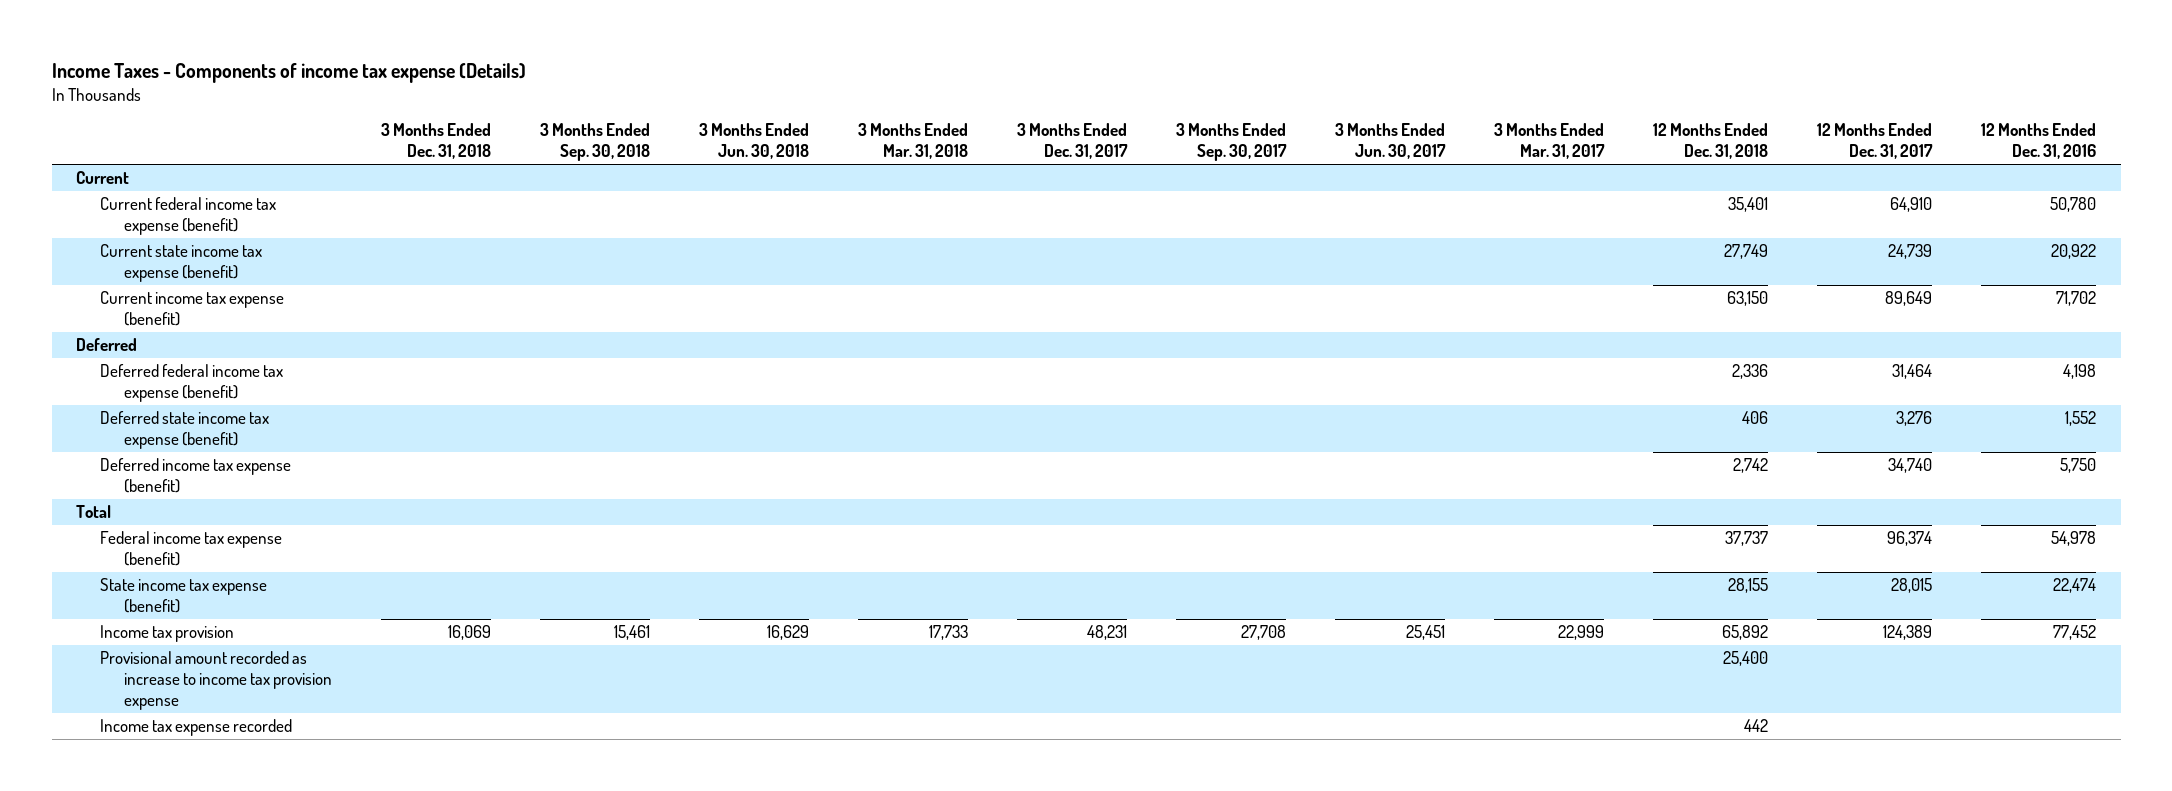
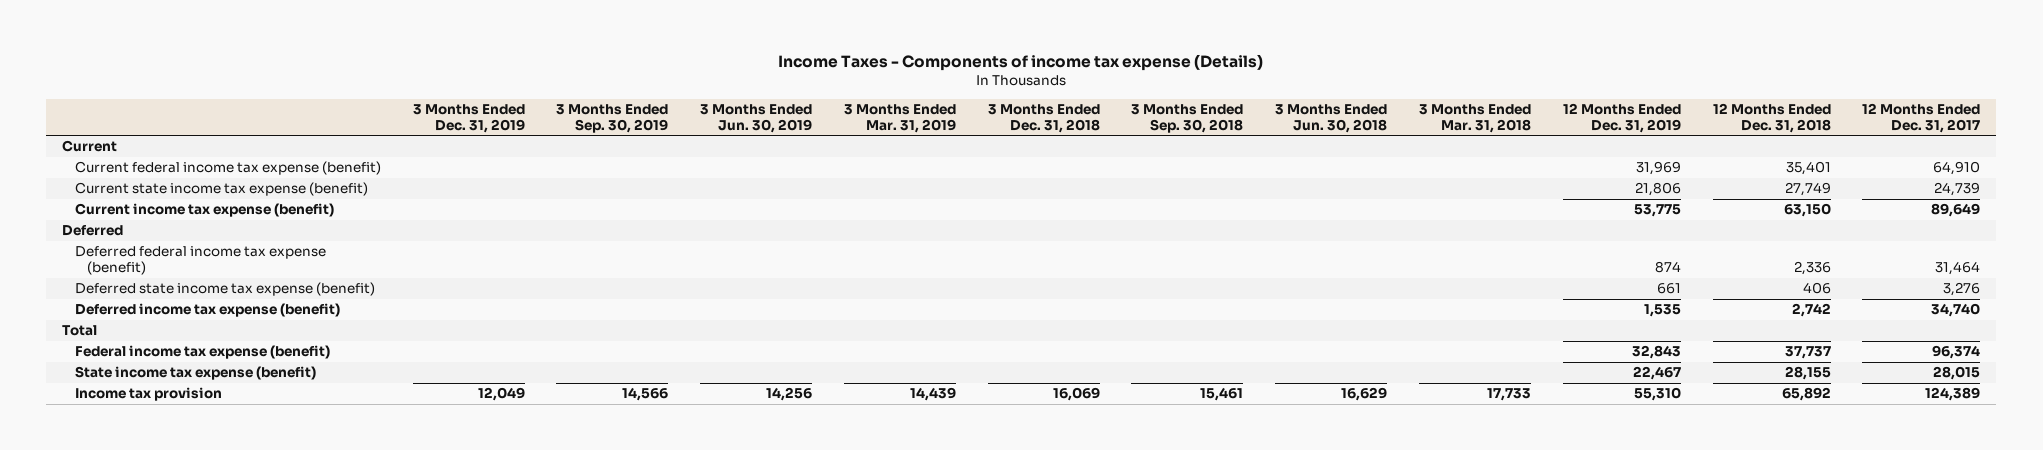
- | 3 Months Ended Dec. 31, 2018 | 3 Months Ended Sep. 30, 2018 | 3 Months Ended Jun. 30, 2018 | 3 Months Ended Mar. 31, 2018 | 3 Months Ended Dec. 31, 2017 | 3 Months Ended Sep. 30, 2017 | 3 Months Ended Jun. 30, 2017 | 3 Months Ended Mar. 31, 2017 | 12 Months Ended Dec. 31, 2018 | 12 Months Ended Dec. 31, 2017 | 12 Months Ended Dec. 31, 2016
+ | 3 Months Ended Dec. 31, 2019 | 3 Months Ended Sep. 30, 2019 | 3 Months Ended Jun. 30, 2019 | 3 Months Ended Mar. 31, 2019 | 3 Months Ended Dec. 31, 2018 | 3 Months Ended Sep. 30, 2018 | 3 Months Ended Jun. 30, 2018 | 3 Months Ended Mar. 31, 2018 | 12 Months Ended Dec. 31, 2019 | 12 Months Ended Dec. 31, 2018 | 12 Months Ended Dec. 31, 2017
- Provisional amount recorded as increase to income tax provision expense | | | | | | | | | 25,400 | |
- Income tax expense recorded | | | | | | | | | 442 | |

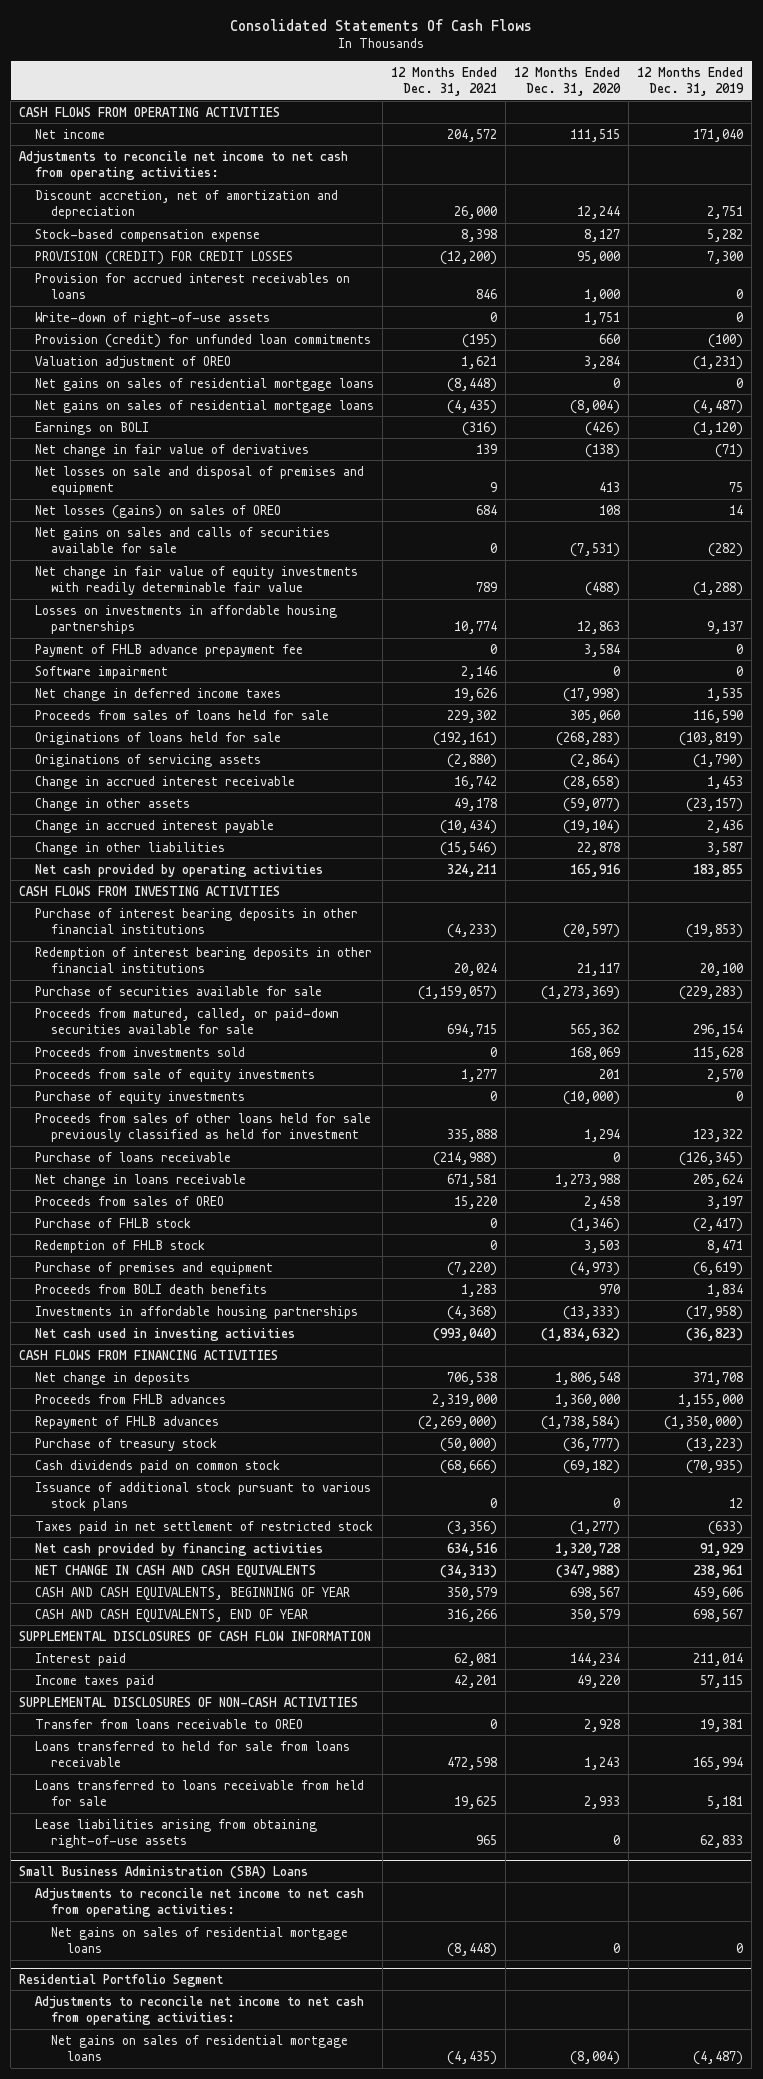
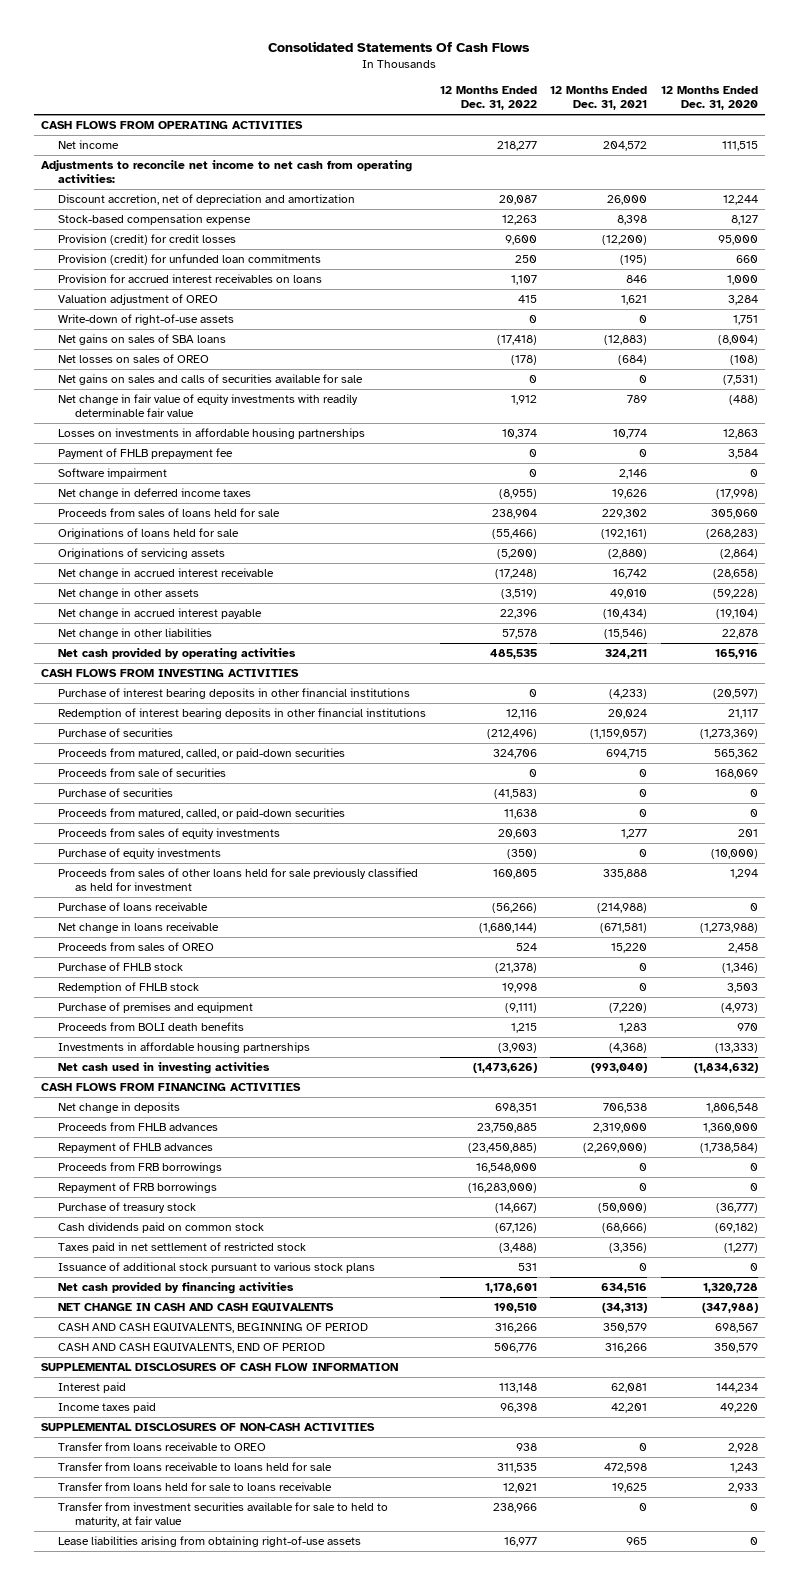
- | 12 Months Ended Dec. 31, 2021 | 12 Months Ended Dec. 31, 2020 | 12 Months Ended Dec. 31, 2019
+ | 12 Months Ended Dec. 31, 2022 | 12 Months Ended Dec. 31, 2021 | 12 Months Ended Dec. 31, 2020
- Discount accretion, net of amortization and depreciation | 26,000 | 12,244 | 2,751
+ Discount accretion, net of depreciation and amortization | 20,087 | 26,000 | 12,244
- PROVISION (CREDIT) FOR CREDIT LOSSES | (12,200) | 95,000 | 7,300
+ Provision (credit) for credit losses | 9,600 | (12,200) | 95,000
moved down: Provision for accrued interest receivables on loans | 1,107 | 846 | 1,000
- Net gains on sales of residential mortgage loans | (8,448) | 0 | 0
- Net gains on sales of residential mortgage loans | (4,435) | (8,004) | (4,487)
- Earnings on BOLI | (316) | (426) | (1,120)
- Net change in fair value of derivatives | 139 | (138) | (71)
- Net losses on sale and disposal of premises and equipment | 9 | 413 | 75
- Net losses (gains) on sales of OREO | 684 | 108 | 14
moved down: Write-down of right-of-use assets | 0 | 0 | 1,751
+ Net gains on sales of SBA loans | (17,418) | (12,883) | (8,004)
+ Net losses on sales of OREO | (178) | (684) | (108)
- Payment of FHLB advance prepayment fee | 0 | 3,584 | 0
+ Payment of FHLB prepayment fee | 0 | 0 | 3,584
- Change in accrued interest receivable | 16,742 | (28,658) | 1,453
- Change in other assets | 49,178 | (59,077) | (23,157)
- Change in accrued interest payable | (10,434) | (19,104) | 2,436
- Change in other liabilities | (15,546) | 22,878 | 3,587
+ Net change in accrued interest receivable | (17,248) | 16,742 | (28,658)
+ Net change in other assets | (3,519) | 49,010 | (59,228)
+ Net change in accrued interest payable | 22,396 | (10,434) | (19,104)
+ Net change in other liabilities | 57,578 | (15,546) | 22,878
- Purchase of securities available for sale | (1,159,057) | (1,273,369) | (229,283)
- Proceeds from matured, called, or paid-down securities available for sale | 694,715 | 565,362 | 296,154
- Proceeds from investments sold | 0 | 168,069 | 115,628
- Proceeds from sale of equity investments | 1,277 | 201 | 2,570
+ Purchase of securities | (212,496) | (1,159,057) | (1,273,369)
+ Proceeds from matured, called, or paid-down securities | 324,706 | 694,715 | 565,362
+ Proceeds from sale of securities | 0 | 0 | 168,069
+ Purchase of securities | (41,583) | 0 | 0
+ Proceeds from matured, called, or paid-down securities | 11,638 | 0 | 0
+ Proceeds from sales of equity investments | 20,603 | 1,277 | 201
- Net change in loans receivable | 671,581 | 1,273,988 | 205,624
+ Net change in loans receivable | (1,680,144) | (671,581) | (1,273,988)
+ Proceeds from FRB borrowings | 16,548,000 | 0 | 0
+ Repayment of FRB borrowings | (16,283,000) | 0 | 0
moved down: Issuance of additional stock pursuant to various stock plans | 531 | 0 | 0
- CASH AND CASH EQUIVALENTS, BEGINNING OF YEAR | 350,579 | 698,567 | 459,606
- CASH AND CASH EQUIVALENTS, END OF YEAR | 316,266 | 350,579 | 698,567
+ CASH AND CASH EQUIVALENTS, BEGINNING OF PERIOD | 316,266 | 350,579 | 698,567
+ CASH AND CASH EQUIVALENTS, END OF PERIOD | 506,776 | 316,266 | 350,579
- Loans transferred to held for sale from loans receivable | 472,598 | 1,243 | 165,994
- Loans transferred to loans receivable from held for sale | 19,625 | 2,933 | 5,181
+ Transfer from loans receivable to loans held for sale | 311,535 | 472,598 | 1,243
+ Transfer from loans held for sale to loans receivable | 12,021 | 19,625 | 2,933
+ Transfer from investment securities available for sale to held to maturity, at fair value | 238,966 | 0 | 0
- Small Business Administration (SBA) Loans
- Adjustments to reconcile net income to net cash from operating activities:
- Net gains on sales of residential mortgage loans | (8,448) | 0 | 0
- Residential Portfolio Segment
- Adjustments to reconcile net income to net cash from operating activities:
- Net gains on sales of residential mortgage loans | (4,435) | (8,004) | (4,487)

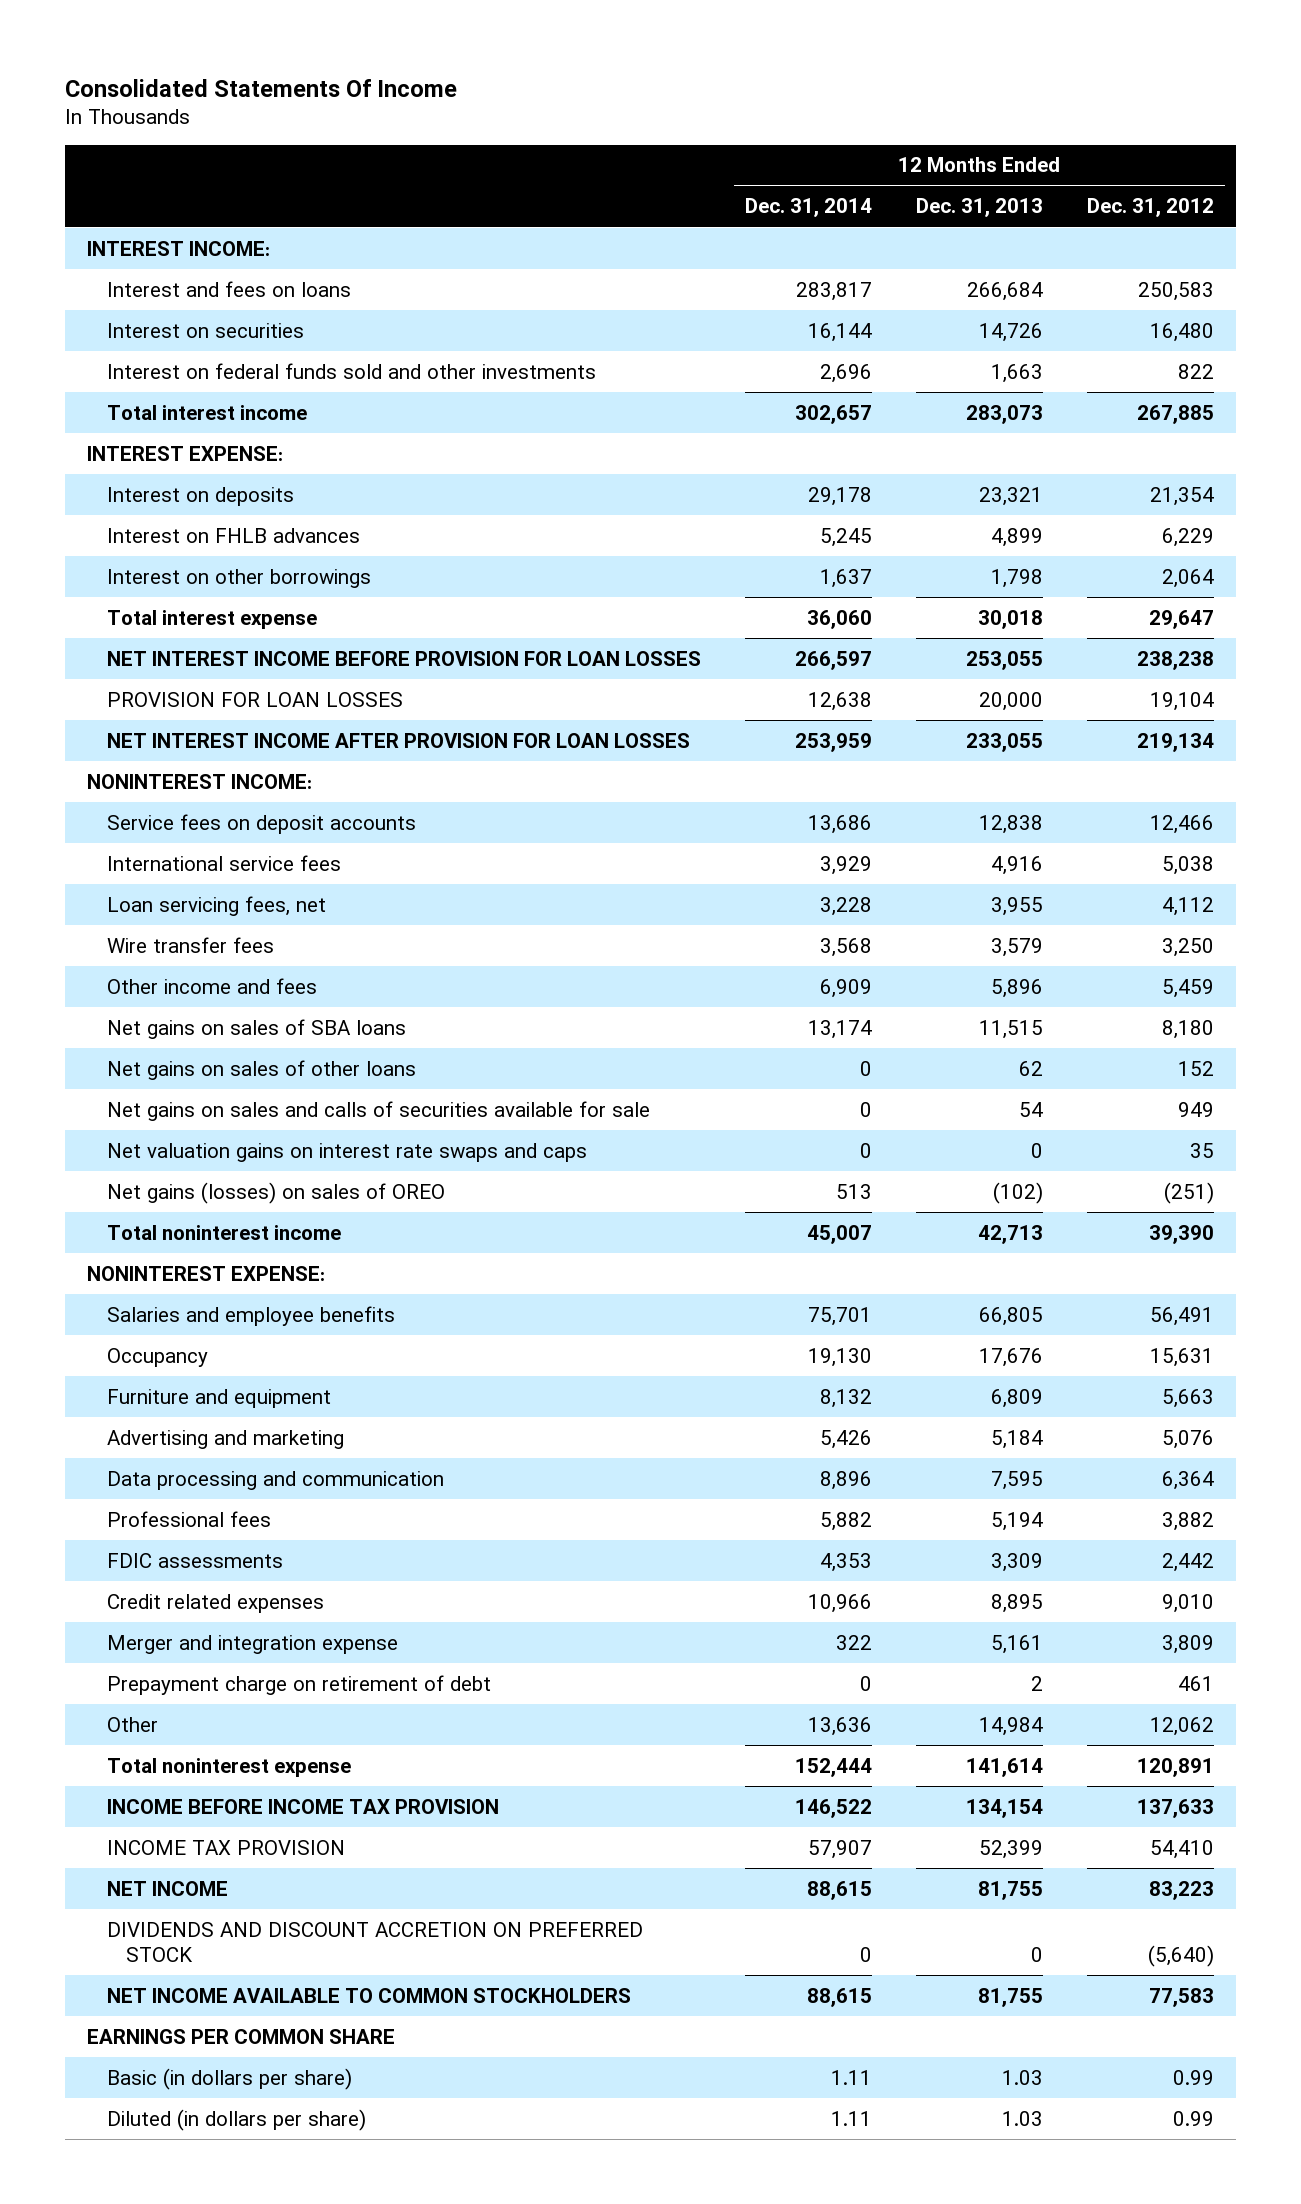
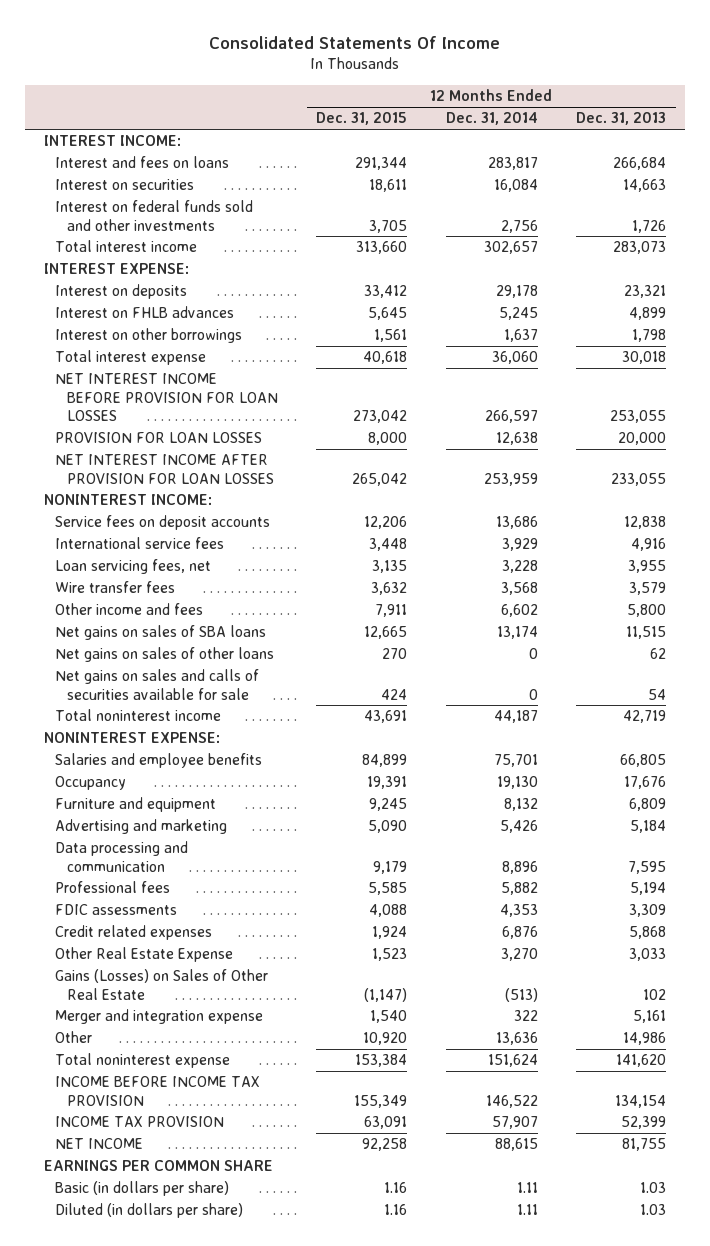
- | 12 Months Ended Dec. 31, 2014 | 12 Months Ended Dec. 31, 2013 | 12 Months Ended Dec. 31, 2012
+ | 12 Months Ended Dec. 31, 2015 | 12 Months Ended Dec. 31, 2014 | 12 Months Ended Dec. 31, 2013
- Interest on securities | 16,144 | 14,726 | 16,480
- Interest on federal funds sold and other investments | 2,696 | 1,663 | 822
+ Interest on securities | 18,611 | 16,084 | 14,663
+ Interest on federal funds sold and other investments | 3,705 | 2,756 | 1,726
- Other income and fees | 6,909 | 5,896 | 5,459
+ Other income and fees | 7,911 | 6,602 | 5,800
- Net valuation gains on interest rate swaps and caps | 0 | 0 | 35
- Net gains (losses) on sales of OREO | 513 | (102) | (251)
- Total noninterest income | 45,007 | 42,713 | 39,390
+ Total noninterest income | 43,691 | 44,187 | 42,719
- Credit related expenses | 10,966 | 8,895 | 9,010
+ Credit related expenses | 1,924 | 6,876 | 5,868
+ Other Real Estate Expense | 1,523 | 3,270 | 3,033
+ Gains (Losses) on Sales of Other Real Estate | (1,147) | (513) | 102
- Prepayment charge on retirement of debt | 0 | 2 | 461
- Other | 13,636 | 14,984 | 12,062
- Total noninterest expense | 152,444 | 141,614 | 120,891
+ Other | 10,920 | 13,636 | 14,986
+ Total noninterest expense | 153,384 | 151,624 | 141,620
- DIVIDENDS AND DISCOUNT ACCRETION ON PREFERRED STOCK | 0 | 0 | (5,640)
- NET INCOME AVAILABLE TO COMMON STOCKHOLDERS | 88,615 | 81,755 | 77,583

